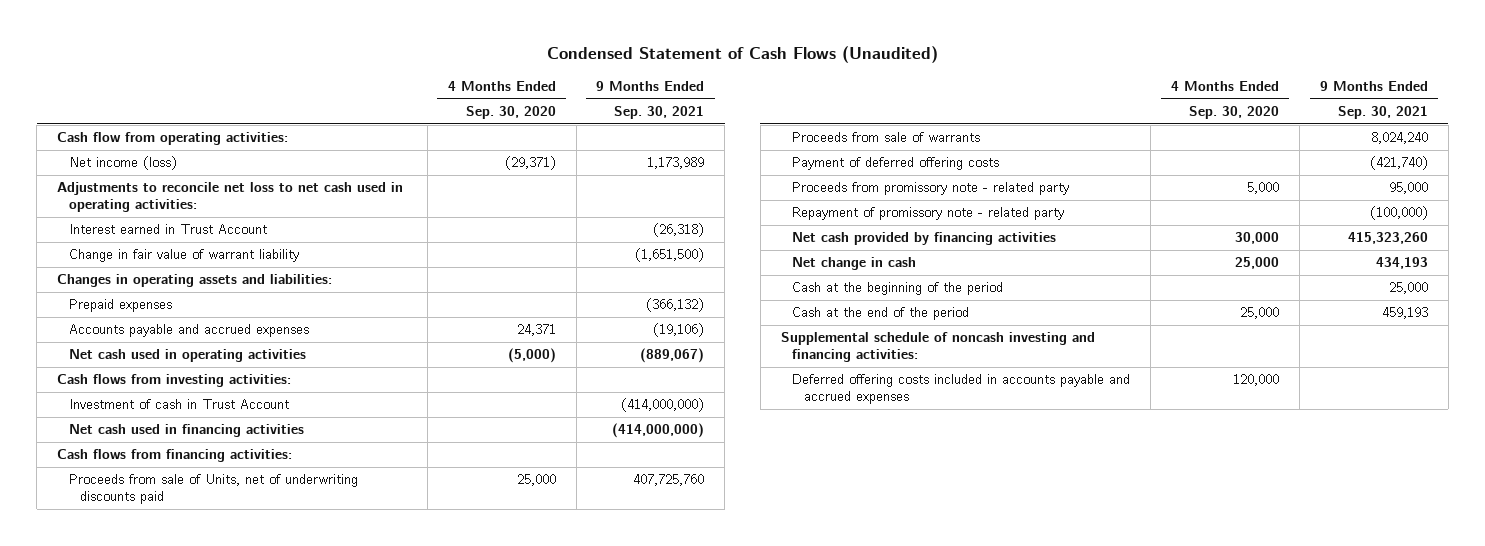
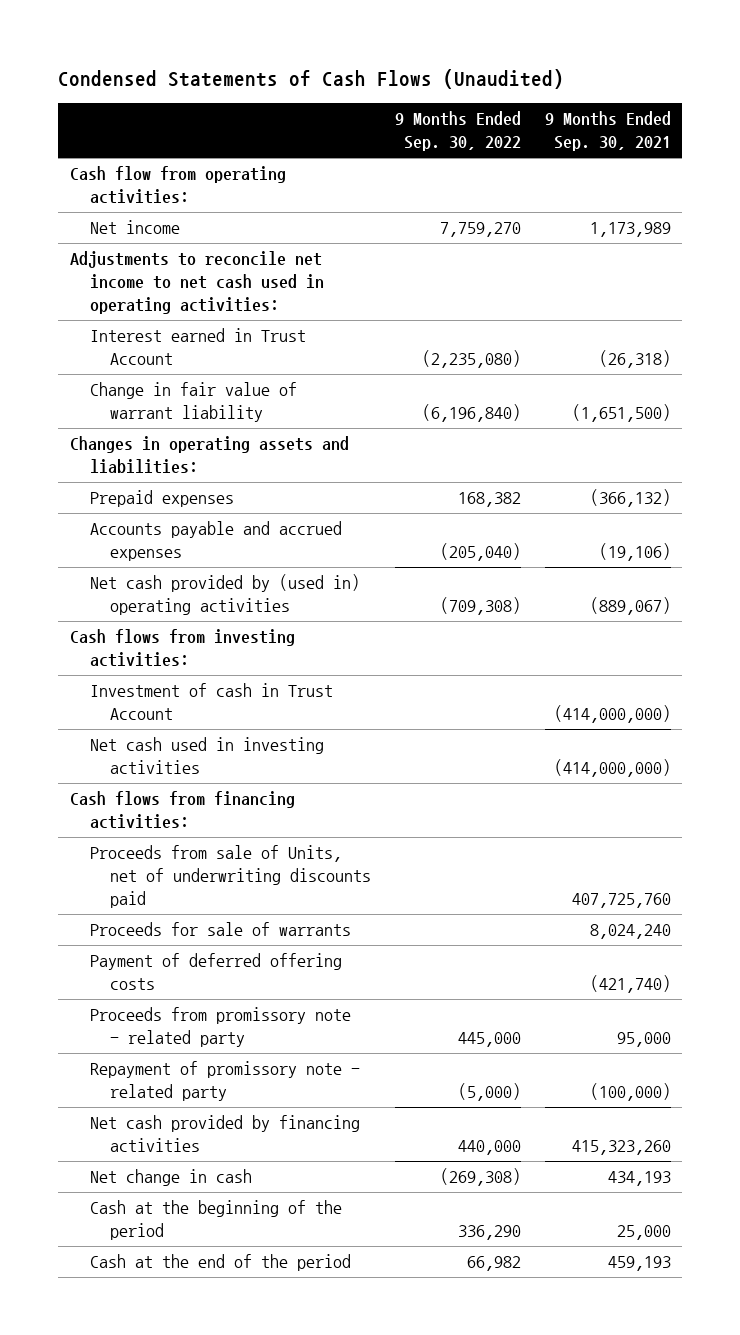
- Condensed Statement of Cash Flows (Unaudited)
+ Condensed Statements of Cash Flows (Unaudited)
- | 4 Months Ended Sep. 30, 2020 | 9 Months Ended Sep. 30, 2021
+ | 9 Months Ended Sep. 30, 2022 | 9 Months Ended Sep. 30, 2021
- Net income (loss) | (29,371) | 1,173,989
- Adjustments to reconcile net loss to net cash used in operating activities:
+ Net income | 7,759,270 | 1,173,989
+ Adjustments to reconcile net income to net cash used in operating activities:
- Net cash used in operating activities | (5,000) | (889,067)
+ Net cash provided by (used in) operating activities | (709,308) | (889,067)
- Net cash used in financing activities | | (414,000,000)
+ Net cash used in investing activities | | (414,000,000)
- Proceeds from sale of warrants | | 8,024,240
+ Proceeds for sale of warrants | | 8,024,240
- Supplemental schedule of noncash investing and financing activities:
- Deferred offering costs included in accounts payable and accrued expenses | 120,000 |

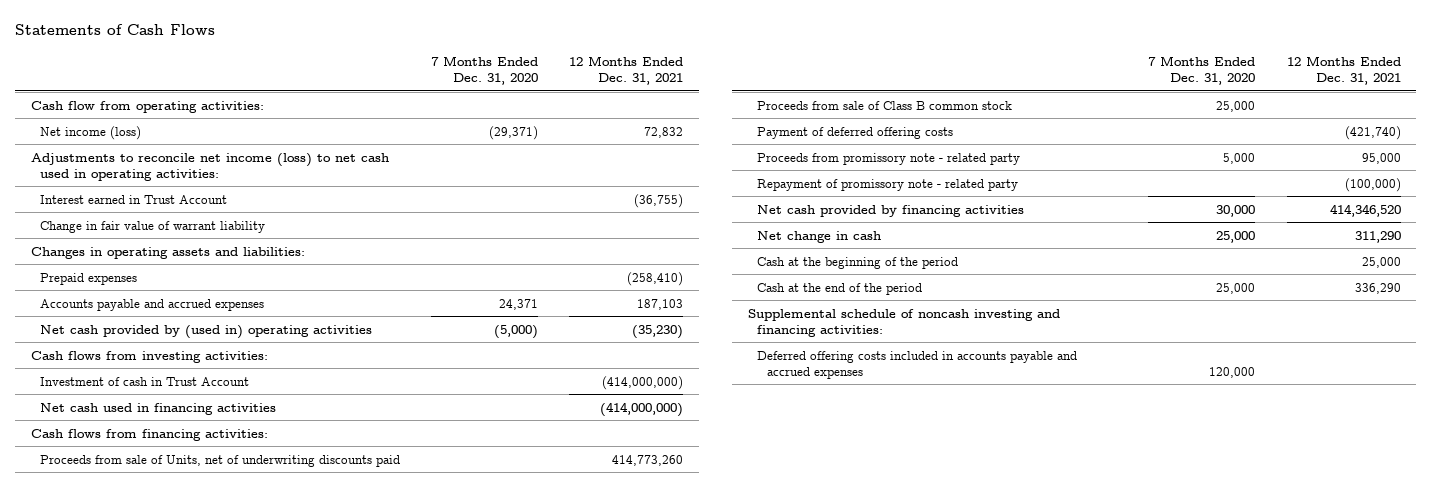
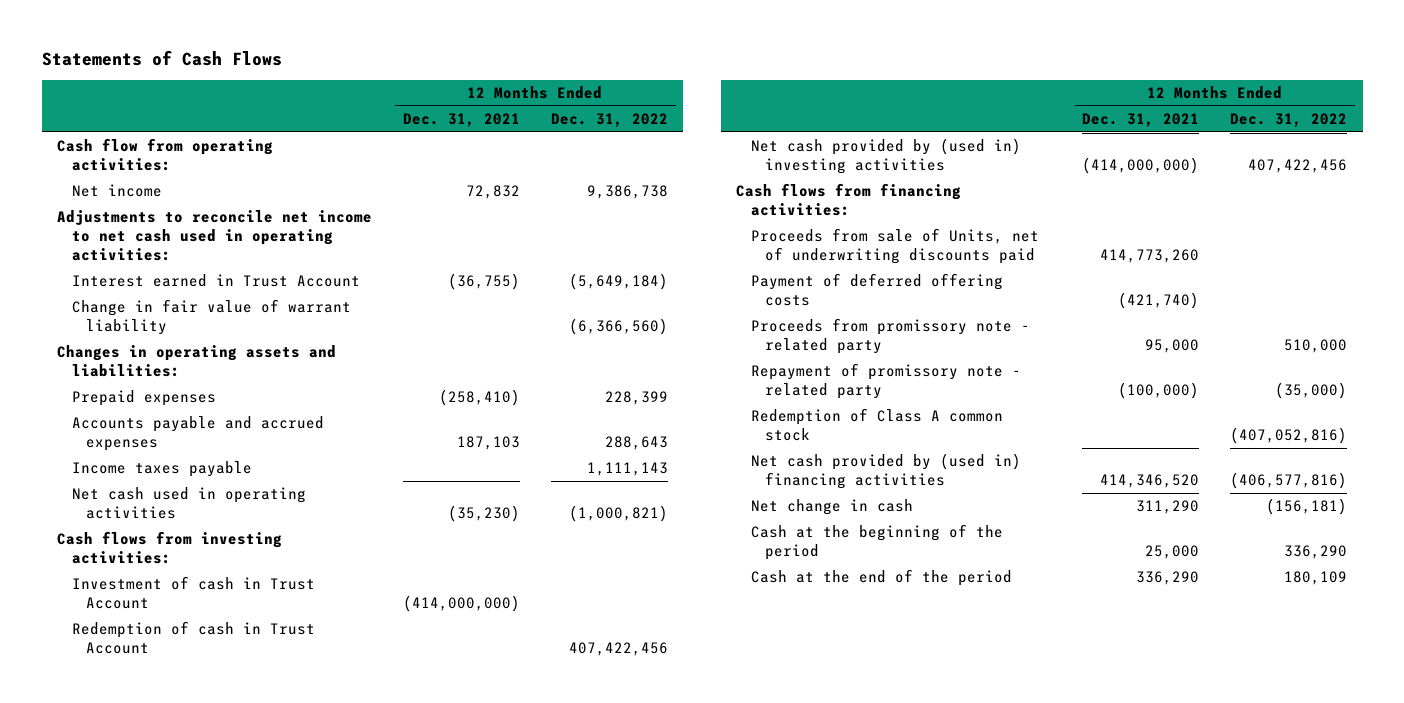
- | 7 Months Ended Dec. 31, 2020 | 12 Months Ended Dec. 31, 2021
+ | 12 Months Ended Dec. 31, 2021 | 12 Months Ended Dec. 31, 2022
- Net income (loss) | (29,371) | 72,832
- Adjustments to reconcile net income (loss) to net cash used in operating activities:
+ Net income | 72,832 | 9,386,738
+ Adjustments to reconcile net income to net cash used in operating activities:
- Net cash provided by (used in) operating activities | (5,000) | (35,230)
+ Income taxes payable | | 1,111,143
+ Net cash used in operating activities | (35,230) | (1,000,821)
- Net cash used in financing activities | | (414,000,000)
+ Redemption of cash in Trust Account | | 407,422,456
+ Net cash provided by (used in) investing activities | (414,000,000) | 407,422,456
- Proceeds from sale of Class B common stock | 25,000 |
- Net cash provided by financing activities | 30,000 | 414,346,520
+ Redemption of Class A common stock | | (407,052,816)
+ Net cash provided by (used in) financing activities | 414,346,520 | (406,577,816)
- Supplemental schedule of noncash investing and financing activities:
- Deferred offering costs included in accounts payable and accrued expenses | 120,000 |

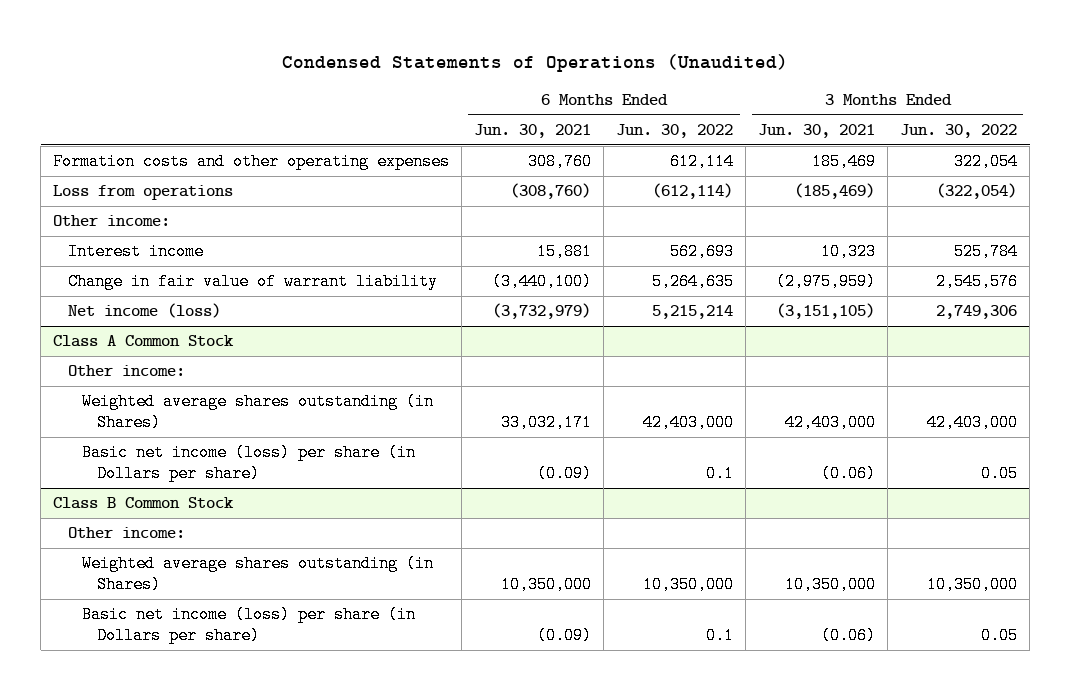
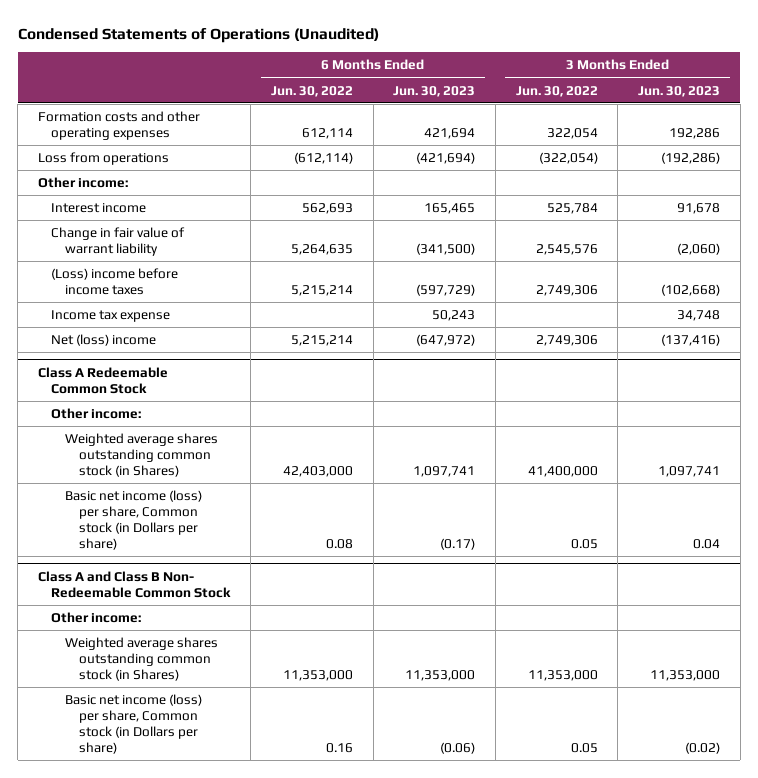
- | 6 Months Ended Jun. 30, 2021 | 6 Months Ended Jun. 30, 2022 | 3 Months Ended Jun. 30, 2021 | 3 Months Ended Jun. 30, 2022
+ | 6 Months Ended Jun. 30, 2022 | 6 Months Ended Jun. 30, 2023 | 3 Months Ended Jun. 30, 2022 | 3 Months Ended Jun. 30, 2023
- Net income (loss) | (3,732,979) | 5,215,214 | (3,151,105) | 2,749,306
- Class A Common Stock
+ (Loss) income before income taxes | 5,215,214 | (597,729) | 2,749,306 | (102,668)
+ Income tax expense | | 50,243 | | 34,748
+ Net (loss) income | 5,215,214 | (647,972) | 2,749,306 | (137,416)
+ Class A Redeemable Common Stock
- Weighted average shares outstanding (in Shares) | 33,032,171 | 42,403,000 | 42,403,000 | 42,403,000
- Basic net income (loss) per share (in Dollars per share) | (0.09) | 0.1 | (0.06) | 0.05
- Class B Common Stock
+ Weighted average shares outstanding common stock (in Shares) | 42,403,000 | 1,097,741 | 41,400,000 | 1,097,741
+ Basic net income (loss) per share, Common stock (in Dollars per share) | 0.08 | (0.17) | 0.05 | 0.04
+ Class A and Class B Non- Redeemable Common Stock
- Weighted average shares outstanding (in Shares) | 10,350,000 | 10,350,000 | 10,350,000 | 10,350,000
- Basic net income (loss) per share (in Dollars per share) | (0.09) | 0.1 | (0.06) | 0.05
+ Weighted average shares outstanding common stock (in Shares) | 11,353,000 | 11,353,000 | 11,353,000 | 11,353,000
+ Basic net income (loss) per share, Common stock (in Dollars per share) | 0.16 | (0.06) | 0.05 | (0.02)

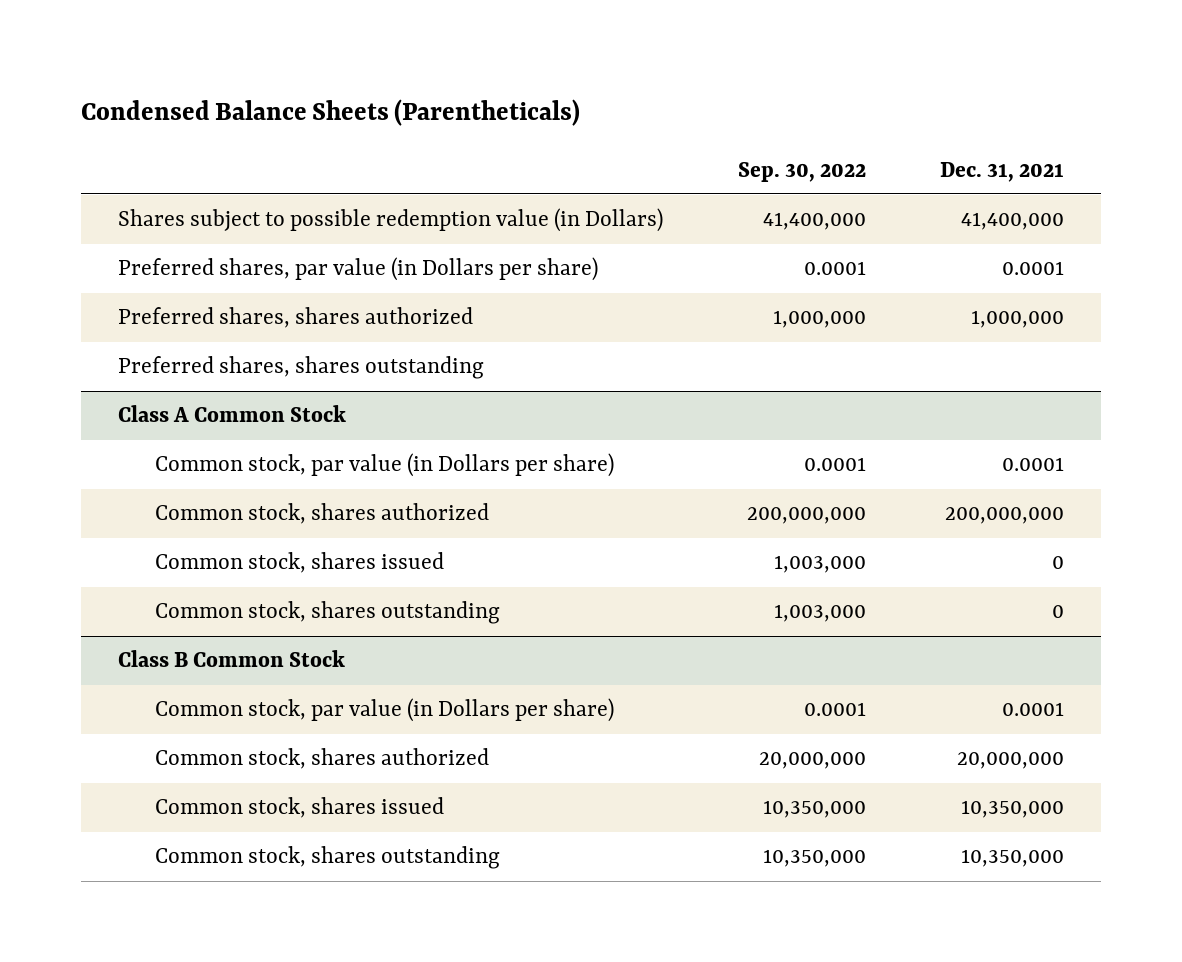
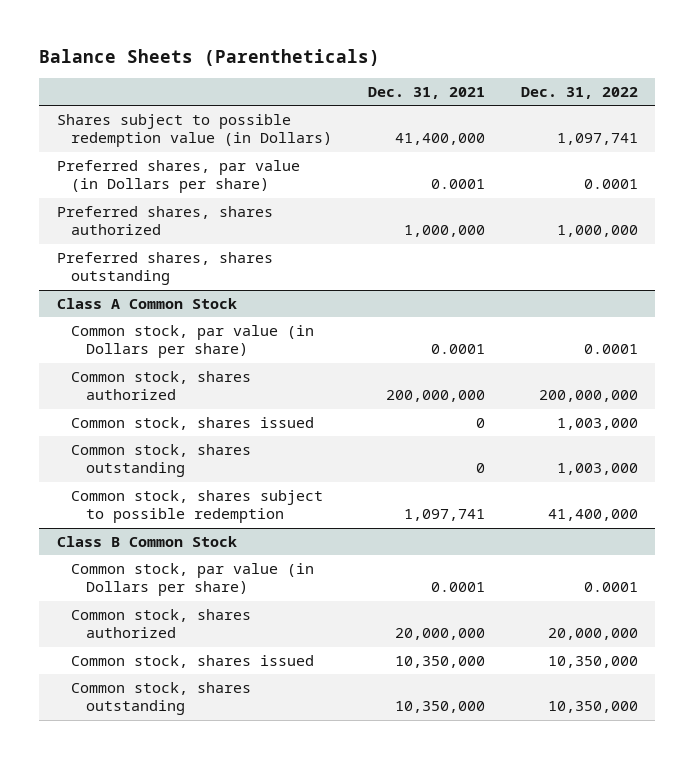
- Condensed Balance Sheets (Parentheticals)
+ Balance Sheets (Parentheticals)
- | Sep. 30, 2022 | Dec. 31, 2021
+ | Dec. 31, 2021 | Dec. 31, 2022
@ Class A Common Stock
+ Common stock, shares subject to possible redemption | 1,097,741 | 41,400,000

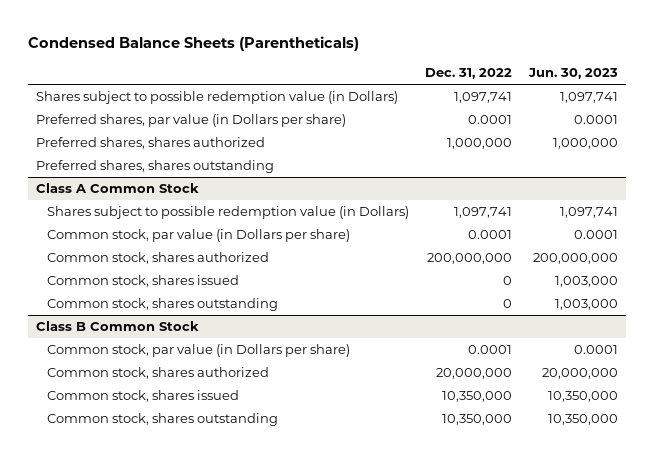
- Balance Sheets (Parentheticals)
+ Condensed Balance Sheets (Parentheticals)
- | Dec. 31, 2021 | Dec. 31, 2022
+ | Dec. 31, 2022 | Jun. 30, 2023
@ Class A Common Stock
+ Shares subject to possible redemption value (in Dollars) | 1,097,741 | 1,097,741
- Common stock, shares issued | 0 | 1,003,000
- Common stock, shares outstanding | 0 | 1,003,000
- Common stock, shares subject to possible redemption | 1,097,741 | 41,400,000
+ Common stock, shares issued | 0 | 1,003,000
+ Common stock, shares outstanding | 0 | 1,003,000

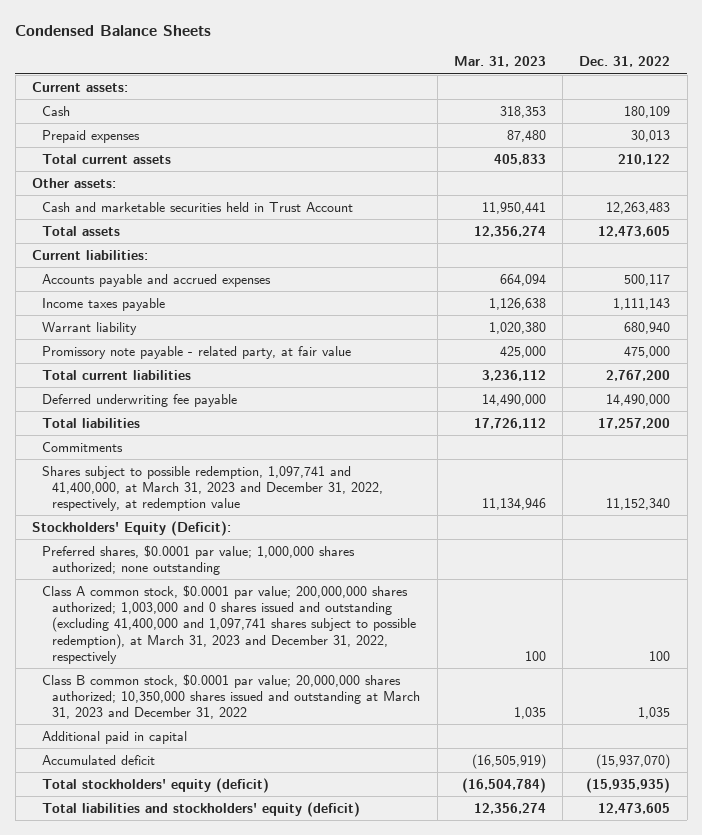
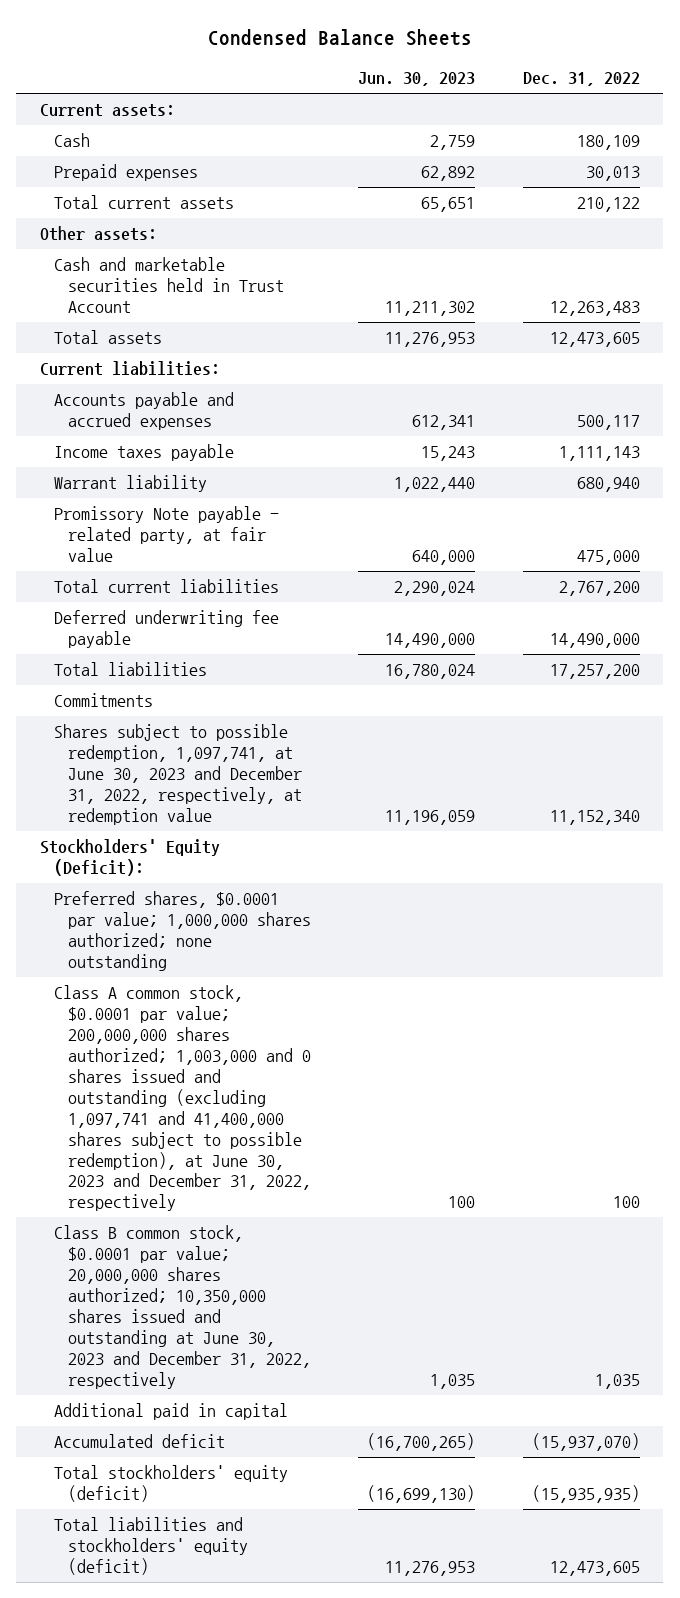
- | Mar. 31, 2023 | Dec. 31, 2022
+ | Jun. 30, 2023 | Dec. 31, 2022
- Promissory note payable - related party, at fair value | 425,000 | 475,000
+ Promissory Note payable - related party, at fair value | 640,000 | 475,000
- Shares subject to possible redemption, 1,097,741 and 41,400,000, at March 31, 2023 and December 31, 2022, respectively, at redemption value | 11,134,946 | 11,152,340
+ Shares subject to possible redemption, 1,097,741, at June 30, 2023 and December 31, 2022, respectively, at redemption value | 11,196,059 | 11,152,340
- Class A common stock, $0.0001 par value; 200,000,000 shares authorized; 1,003,000 and 0 shares issued and outstanding (excluding 41,400,000 and 1,097,741 shares subject to possible redemption), at March 31, 2023 and December 31, 2022, respectively | 100 | 100
- Class B common stock, $0.0001 par value; 20,000,000 shares authorized; 10,350,000 shares issued and outstanding at March 31, 2023 and December 31, 2022 | 1,035 | 1,035
+ Class A common stock, $0.0001 par value; 200,000,000 shares authorized; 1,003,000 and 0 shares issued and outstanding (excluding 1,097,741 and 41,400,000 shares subject to possible redemption), at June 30, 2023 and December 31, 2022, respectively | 100 | 100
+ Class B common stock, $0.0001 par value; 20,000,000 shares authorized; 10,350,000 shares issued and outstanding at June 30, 2023 and December 31, 2022, respectively | 1,035 | 1,035

